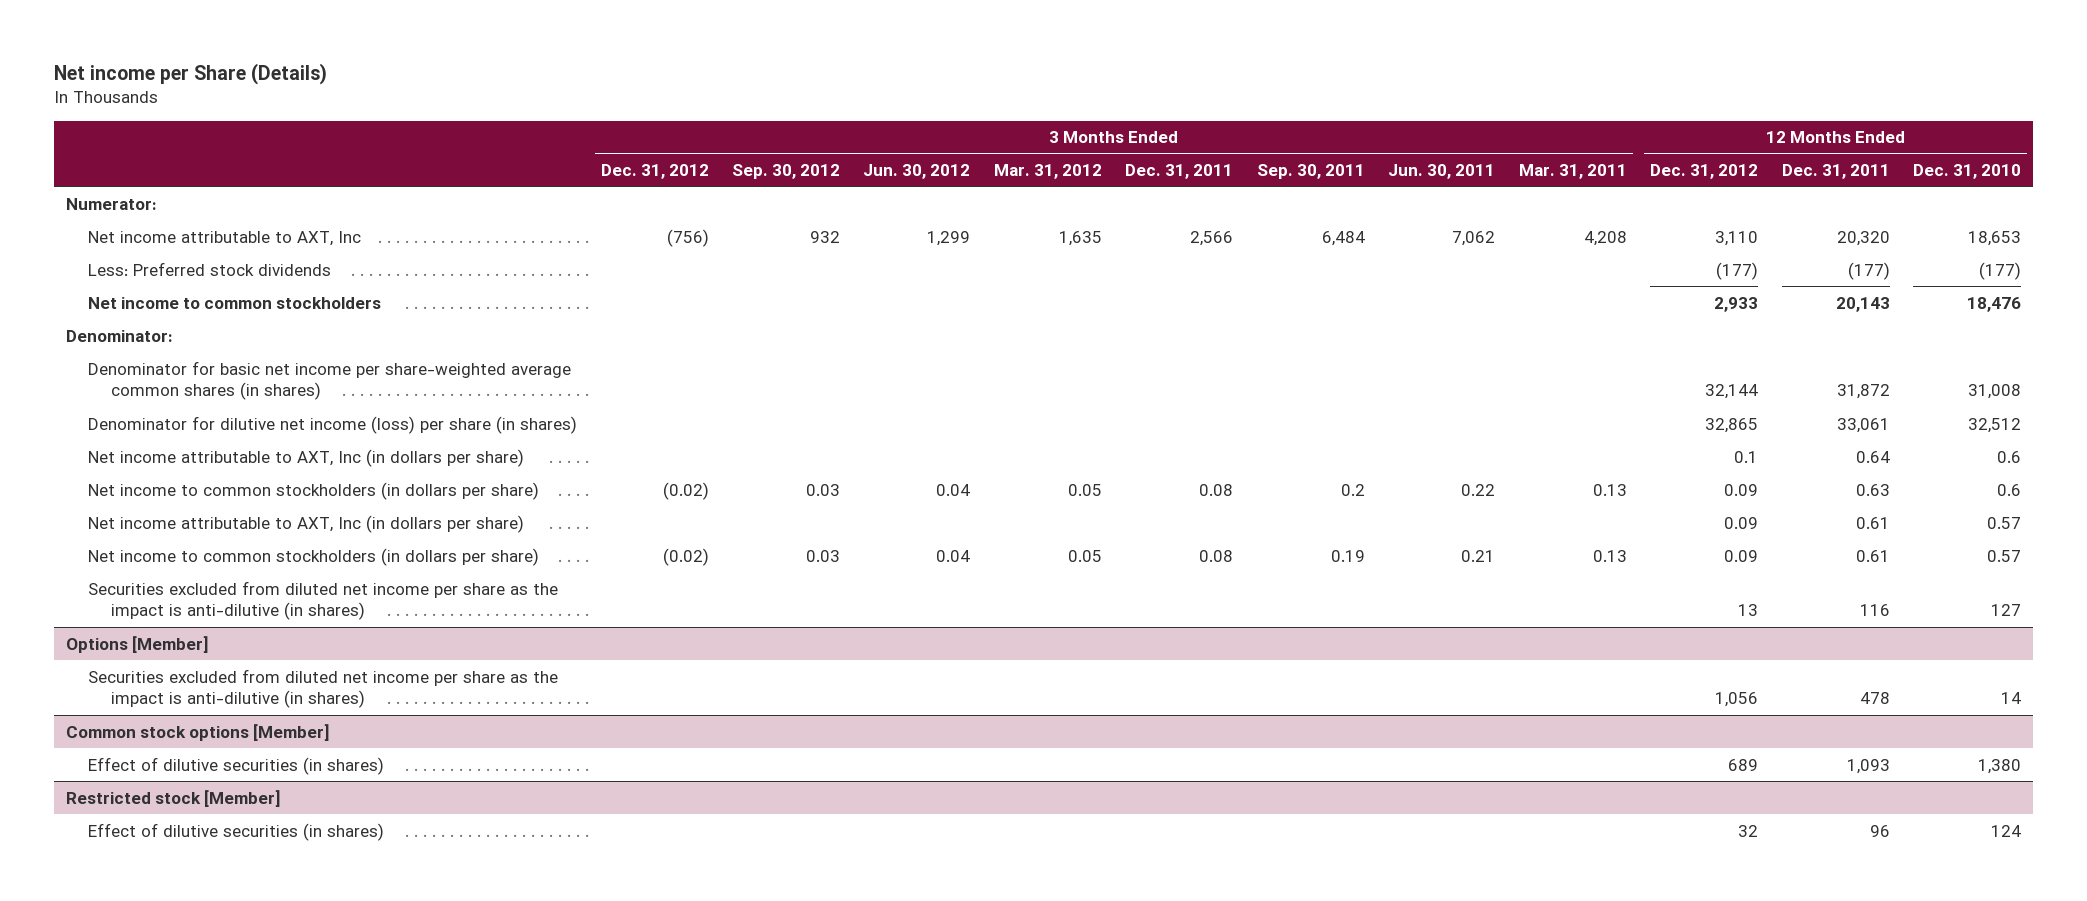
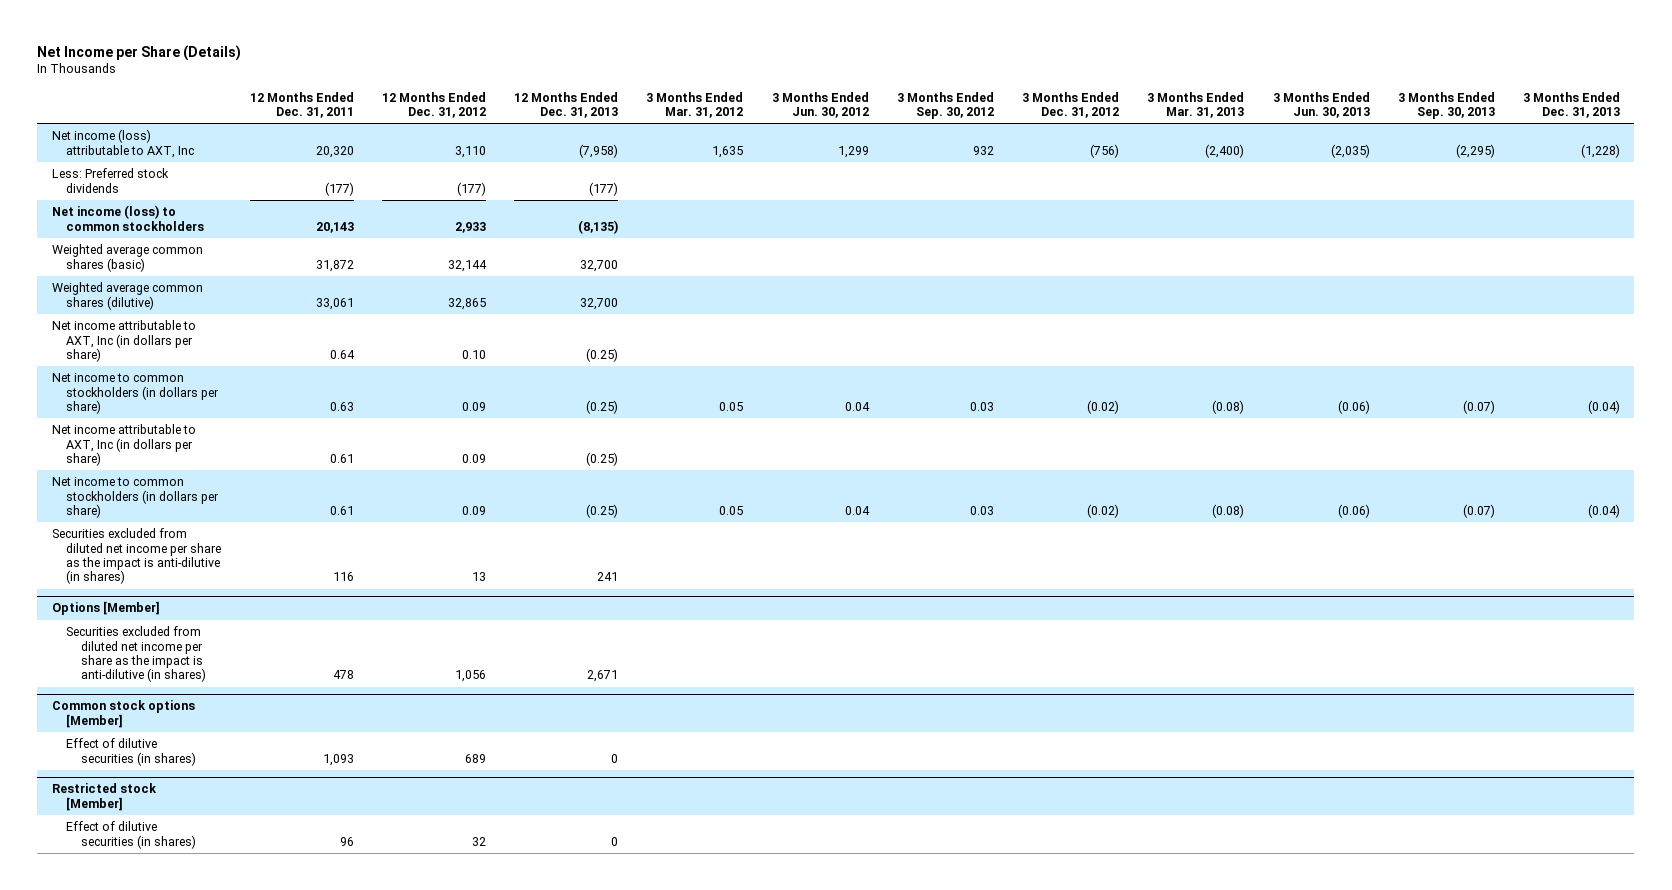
- Net income per Share (Details)
+ Net Income per Share (Details)
- | 3 Months Ended Dec. 31, 2012 | 3 Months Ended Sep. 30, 2012 | 3 Months Ended Jun. 30, 2012 | 3 Months Ended Mar. 31, 2012 | 3 Months Ended Dec. 31, 2011 | 3 Months Ended Sep. 30, 2011 | 3 Months Ended Jun. 30, 2011 | 3 Months Ended Mar. 31, 2011 | 12 Months Ended Dec. 31, 2012 | 12 Months Ended Dec. 31, 2011 | 12 Months Ended Dec. 31, 2010
+ | 12 Months Ended Dec. 31, 2011 | 12 Months Ended Dec. 31, 2012 | 12 Months Ended Dec. 31, 2013 | 3 Months Ended Mar. 31, 2012 | 3 Months Ended Jun. 30, 2012 | 3 Months Ended Sep. 30, 2012 | 3 Months Ended Dec. 31, 2012 | 3 Months Ended Mar. 31, 2013 | 3 Months Ended Jun. 30, 2013 | 3 Months Ended Sep. 30, 2013 | 3 Months Ended Dec. 31, 2013
- Numerator:
- Net income attributable to AXT, Inc | (756) | 932 | 1,299 | 1,635 | 2,566 | 6,484 | 7,062 | 4,208 | 3,110 | 20,320 | 18,653
+ Net income (loss) attributable to AXT, Inc | 20,320 | 3,110 | (7,958) | 1,635 | 1,299 | 932 | (756) | (2,400) | (2,035) | (2,295) | (1,228)
- Net income to common stockholders | | | | | | | | | 2,933 | 20,143 | 18,476
- Denominator:
- Denominator for basic net income per share-weighted average common shares (in shares) | | | | | | | | | 32,144 | 31,872 | 31,008
- Denominator for dilutive net income (loss) per share (in shares) | | | | | | | | | 32,865 | 33,061 | 32,512
- Net income attributable to AXT, Inc (in dollars per share) | | | | | | | | | 0.1 | 0.64 | 0.6
+ Net income (loss) to common stockholders | 20,143 | 2,933 | (8,135) | | | | | | | |
+ Weighted average common shares (basic) | 31,872 | 32,144 | 32,700 | | | | | | | |
+ Weighted average common shares (dilutive) | 33,061 | 32,865 | 32,700 | | | | | | | |
+ Net income attributable to AXT, Inc (in dollars per share) | 0.64 | 0.10 | (0.25) | | | | | | | |

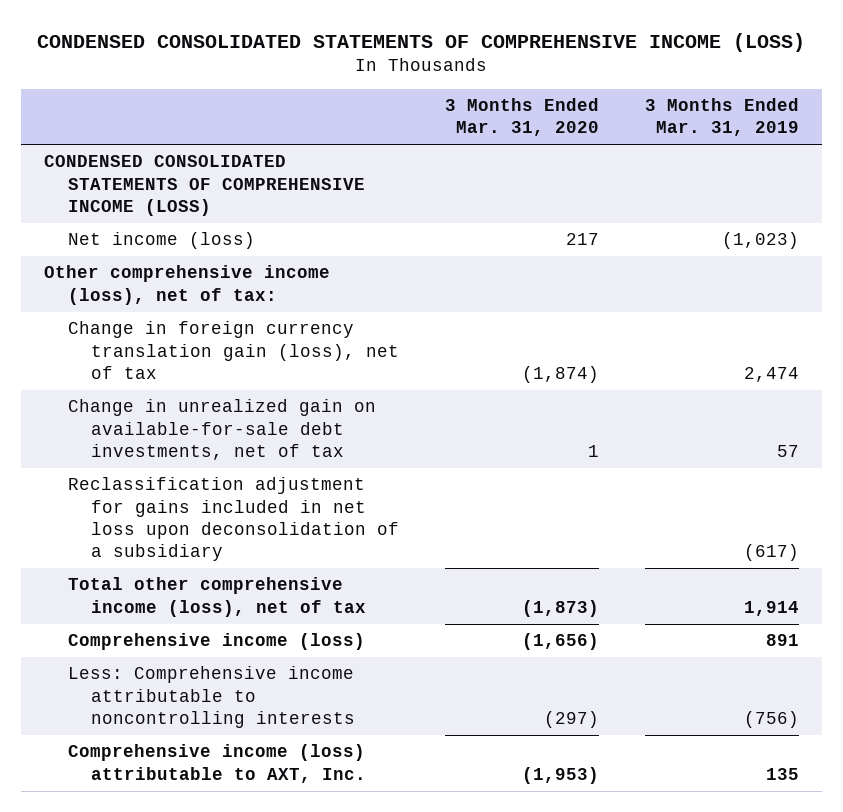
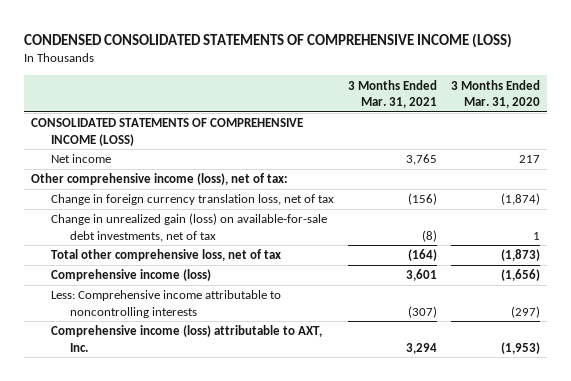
- | 3 Months Ended Mar. 31, 2020 | 3 Months Ended Mar. 31, 2019
+ | 3 Months Ended Mar. 31, 2021 | 3 Months Ended Mar. 31, 2020
- CONDENSED CONSOLIDATED STATEMENTS OF COMPREHENSIVE INCOME (LOSS)
- Net income (loss) | 217 | (1,023)
+ CONSOLIDATED STATEMENTS OF COMPREHENSIVE INCOME (LOSS)
+ Net income | 3,765 | 217
- Change in foreign currency translation gain (loss), net of tax | (1,874) | 2,474
- Change in unrealized gain on available-for-sale debt investments, net of tax | 1 | 57
- Reclassification adjustment for gains included in net loss upon deconsolidation of a subsidiary | | (617)
- Total other comprehensive income (loss), net of tax | (1,873) | 1,914
+ Change in foreign currency translation loss, net of tax | (156) | (1,874)
+ Change in unrealized gain (loss) on available-for-sale debt investments, net of tax | (8) | 1
+ Total other comprehensive loss, net of tax | (164) | (1,873)

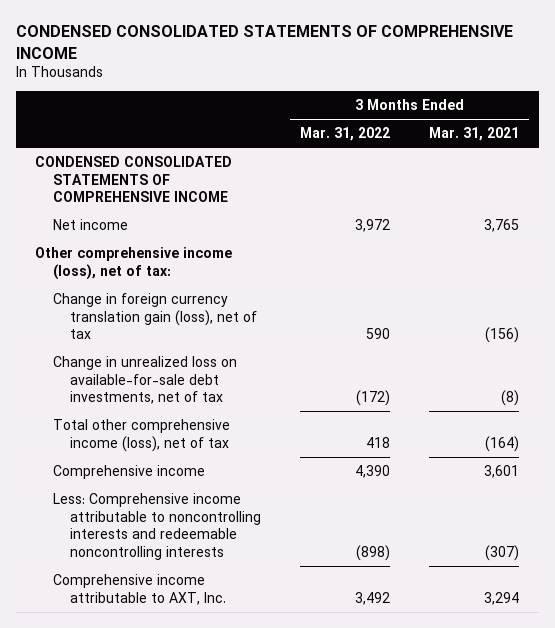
- CONDENSED CONSOLIDATED STATEMENTS OF COMPREHENSIVE INCOME (LOSS)
+ CONDENSED CONSOLIDATED STATEMENTS OF COMPREHENSIVE INCOME
- | 3 Months Ended Mar. 31, 2021 | 3 Months Ended Mar. 31, 2020
+ | 3 Months Ended Mar. 31, 2022 | 3 Months Ended Mar. 31, 2021
- CONSOLIDATED STATEMENTS OF COMPREHENSIVE INCOME (LOSS)
+ CONDENSED CONSOLIDATED STATEMENTS OF COMPREHENSIVE INCOME
- Change in foreign currency translation loss, net of tax | (156) | (1,874)
- Change in unrealized gain (loss) on available-for-sale debt investments, net of tax | (8) | 1
- Total other comprehensive loss, net of tax | (164) | (1,873)
- Comprehensive income (loss) | 3,601 | (1,656)
- Less: Comprehensive income attributable to noncontrolling interests | (307) | (297)
- Comprehensive income (loss) attributable to AXT, Inc. | 3,294 | (1,953)
+ Change in foreign currency translation gain (loss), net of tax | 590 | (156)
+ Change in unrealized loss on available-for-sale debt investments, net of tax | (172) | (8)
+ Total other comprehensive income (loss), net of tax | 418 | (164)
+ Comprehensive income | 4,390 | 3,601
+ Less: Comprehensive income attributable to noncontrolling interests and redeemable noncontrolling interests | (898) | (307)
+ Comprehensive income attributable to AXT, Inc. | 3,492 | 3,294

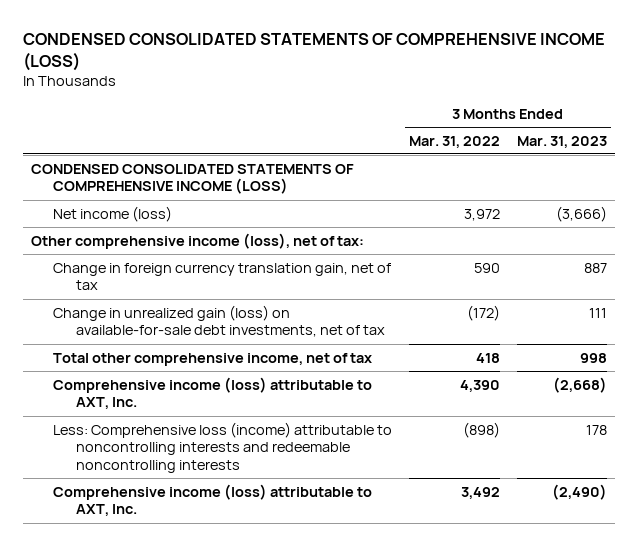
- CONDENSED CONSOLIDATED STATEMENTS OF COMPREHENSIVE INCOME
+ CONDENSED CONSOLIDATED STATEMENTS OF COMPREHENSIVE INCOME (LOSS)
- | 3 Months Ended Mar. 31, 2022 | 3 Months Ended Mar. 31, 2021
+ | 3 Months Ended Mar. 31, 2022 | 3 Months Ended Mar. 31, 2023
- CONDENSED CONSOLIDATED STATEMENTS OF COMPREHENSIVE INCOME
- Net income | 3,972 | 3,765
+ CONDENSED CONSOLIDATED STATEMENTS OF COMPREHENSIVE INCOME (LOSS)
+ Net income (loss) | 3,972 | (3,666)
- Change in foreign currency translation gain (loss), net of tax | 590 | (156)
- Change in unrealized loss on available-for-sale debt investments, net of tax | (172) | (8)
- Total other comprehensive income (loss), net of tax | 418 | (164)
- Comprehensive income | 4,390 | 3,601
- Less: Comprehensive income attributable to noncontrolling interests and redeemable noncontrolling interests | (898) | (307)
- Comprehensive income attributable to AXT, Inc. | 3,492 | 3,294
+ Change in foreign currency translation gain, net of tax | 590 | 887
+ Change in unrealized gain (loss) on available-for-sale debt investments, net of tax | (172) | 111
+ Total other comprehensive income, net of tax | 418 | 998
+ Comprehensive income (loss) attributable to AXT, Inc. | 4,390 | (2,668)
+ Less: Comprehensive loss (income) attributable to noncontrolling interests and redeemable noncontrolling interests | (898) | 178
+ Comprehensive income (loss) attributable to AXT, Inc. | 3,492 | (2,490)

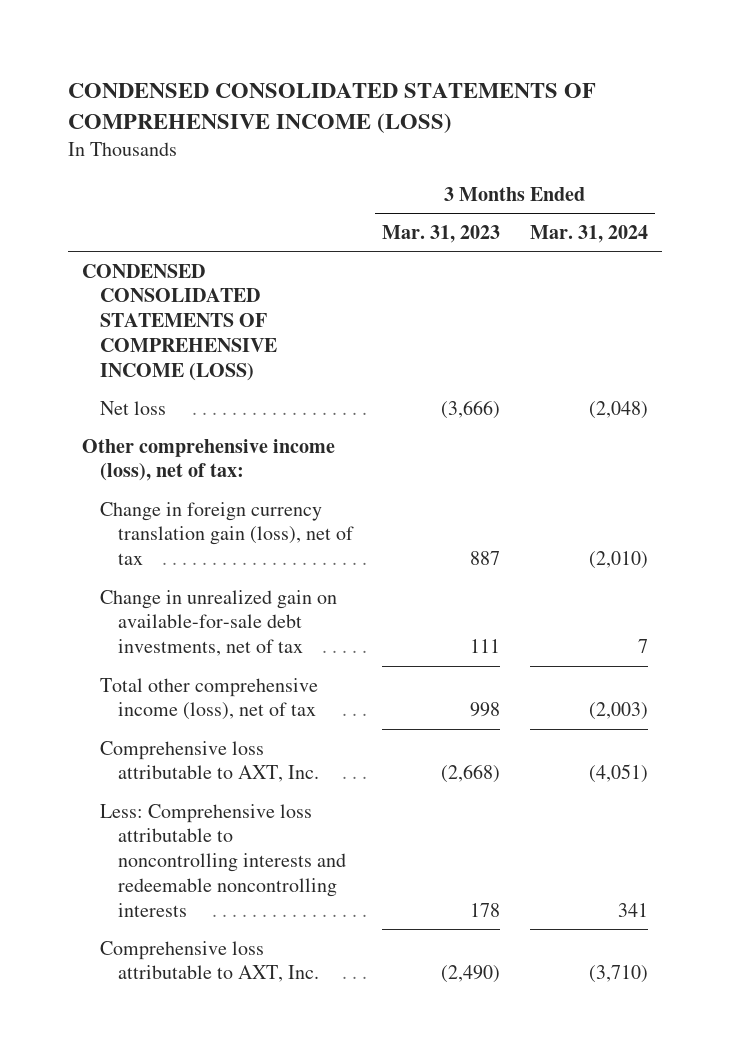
- | 3 Months Ended Mar. 31, 2022 | 3 Months Ended Mar. 31, 2023
+ | 3 Months Ended Mar. 31, 2023 | 3 Months Ended Mar. 31, 2024
- Net income (loss) | 3,972 | (3,666)
+ Net loss | (3,666) | (2,048)
- Change in foreign currency translation gain, net of tax | 590 | 887
- Change in unrealized gain (loss) on available-for-sale debt investments, net of tax | (172) | 111
- Total other comprehensive income, net of tax | 418 | 998
- Comprehensive income (loss) attributable to AXT, Inc. | 4,390 | (2,668)
- Less: Comprehensive loss (income) attributable to noncontrolling interests and redeemable noncontrolling interests | (898) | 178
- Comprehensive income (loss) attributable to AXT, Inc. | 3,492 | (2,490)
+ Change in foreign currency translation gain (loss), net of tax | 887 | (2,010)
+ Change in unrealized gain on available-for-sale debt investments, net of tax | 111 | 7
+ Total other comprehensive income (loss), net of tax | 998 | (2,003)
+ Comprehensive loss attributable to AXT, Inc. | (2,668) | (4,051)
+ Less: Comprehensive loss attributable to noncontrolling interests and redeemable noncontrolling interests | 178 | 341
+ Comprehensive loss attributable to AXT, Inc. | (2,490) | (3,710)

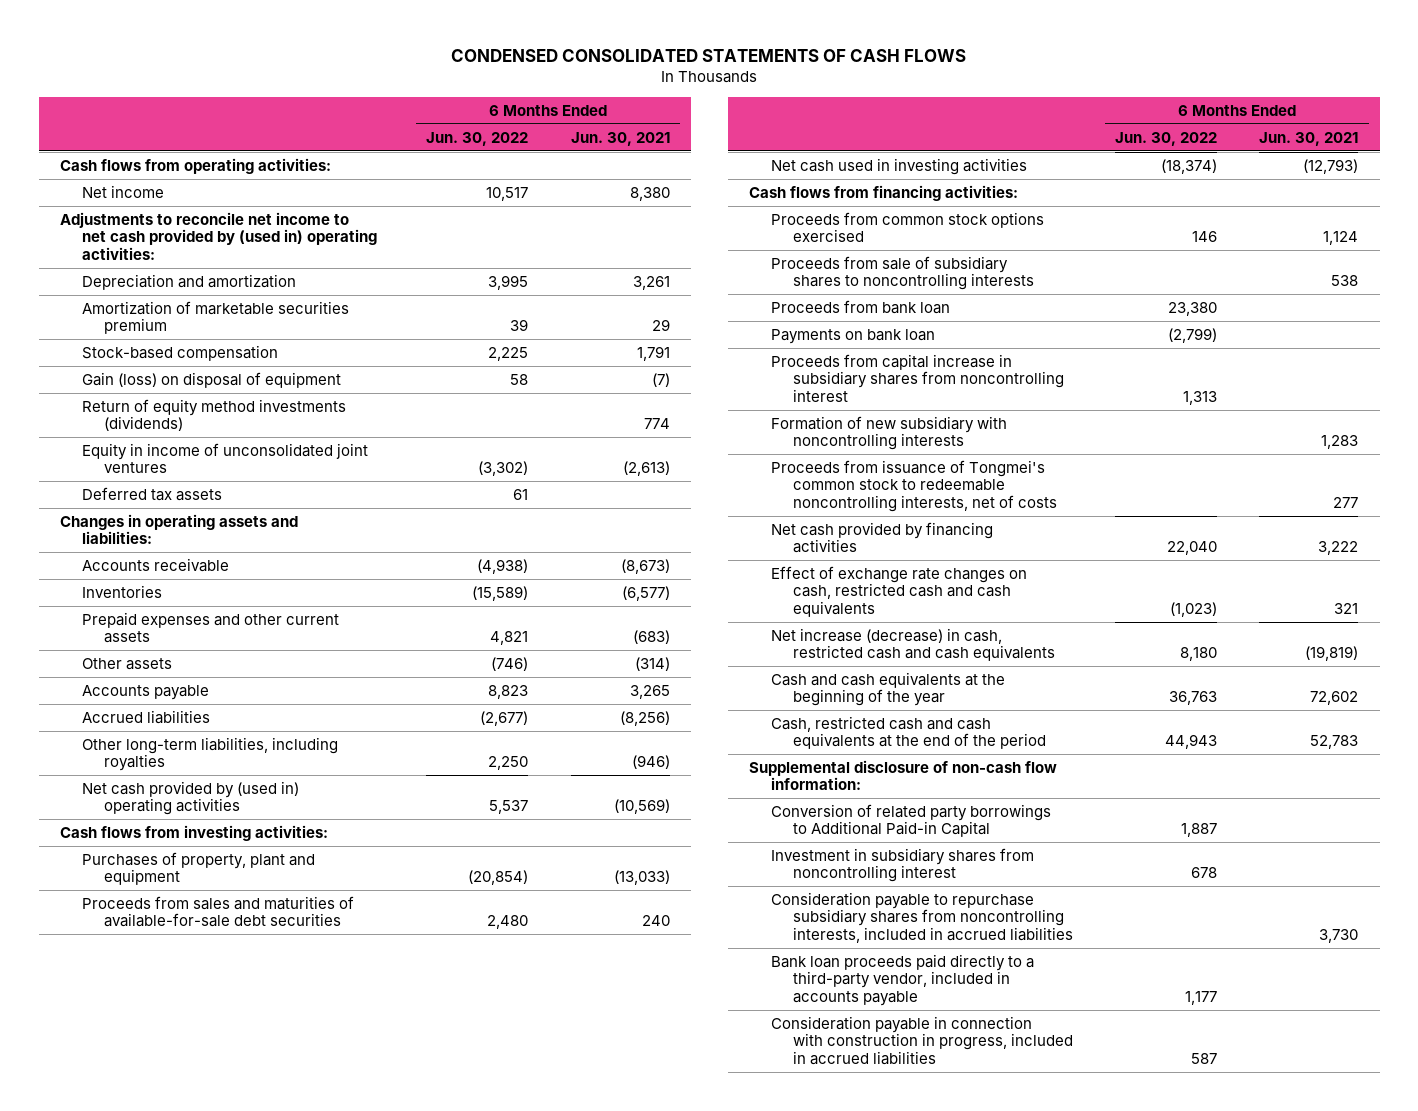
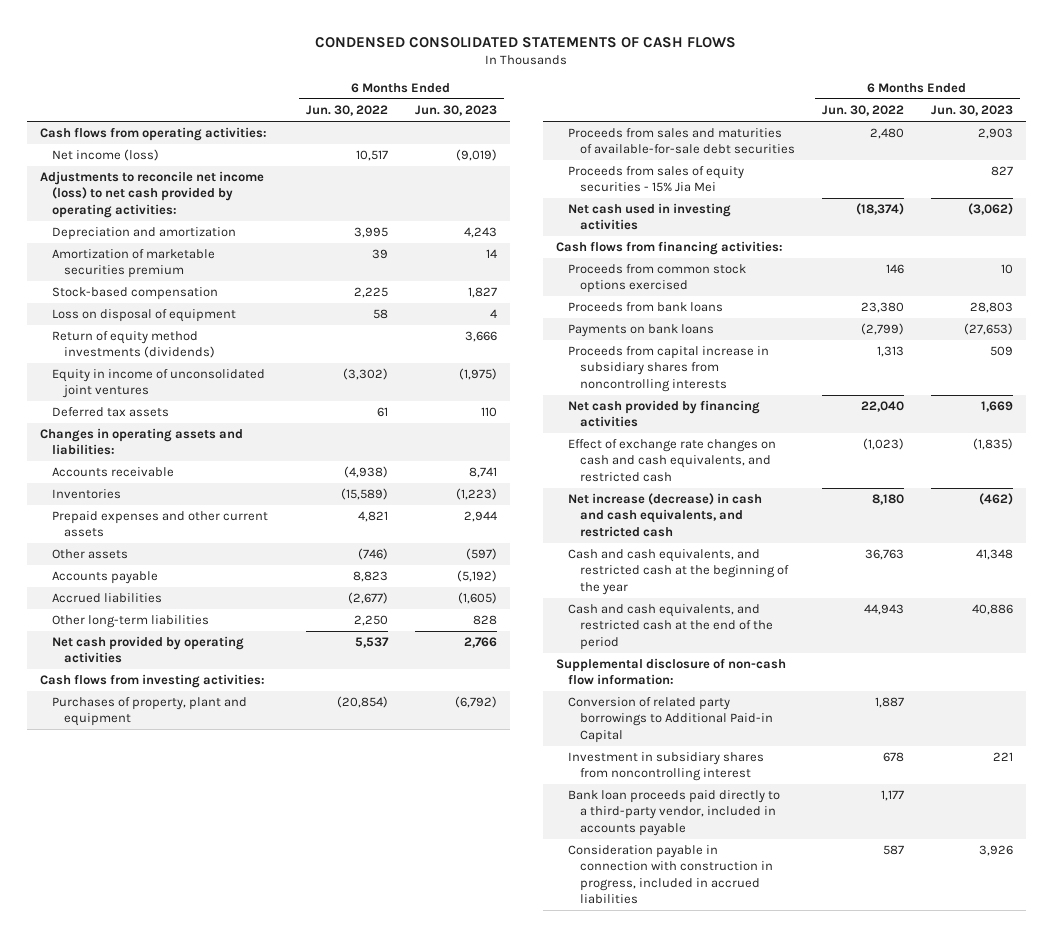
- | 6 Months Ended Jun. 30, 2022 | 6 Months Ended Jun. 30, 2021
+ | 6 Months Ended Jun. 30, 2022 | 6 Months Ended Jun. 30, 2023
- Net income | 10,517 | 8,380
- Adjustments to reconcile net income to net cash provided by (used in) operating activities:
+ Net income (loss) | 10,517 | (9,019)
+ Adjustments to reconcile net income (loss) to net cash provided by operating activities:
- Gain (loss) on disposal of equipment | 58 | (7)
+ Loss on disposal of equipment | 58 | 4
- Other long-term liabilities, including royalties | 2,250 | (946)
- Net cash provided by (used in) operating activities | 5,537 | (10,569)
+ Other long-term liabilities | 2,250 | 828
+ Net cash provided by operating activities | 5,537 | 2,766
+ Proceeds from sales of equity securities - 15% Jia Mei | | 827
- Proceeds from sale of subsidiary shares to noncontrolling interests | | 538
- Proceeds from bank loan | 23,380 |
- Payments on bank loan | (2,799) |
- Proceeds from capital increase in subsidiary shares from noncontrolling interest | 1,313 |
- Formation of new subsidiary with noncontrolling interests | | 1,283
- Proceeds from issuance of Tongmei's common stock to redeemable noncontrolling interests, net of costs | | 277
+ Proceeds from bank loans | 23,380 | 28,803
+ Payments on bank loans | (2,799) | (27,653)
+ Proceeds from capital increase in subsidiary shares from noncontrolling interests | 1,313 | 509
- Effect of exchange rate changes on cash, restricted cash and cash equivalents | (1,023) | 321
- Net increase (decrease) in cash, restricted cash and cash equivalents | 8,180 | (19,819)
- Cash and cash equivalents at the beginning of the year | 36,763 | 72,602
- Cash, restricted cash and cash equivalents at the end of the period | 44,943 | 52,783
+ Effect of exchange rate changes on cash and cash equivalents, and restricted cash | (1,023) | (1,835)
+ Net increase (decrease) in cash and cash equivalents, and restricted cash | 8,180 | (462)
+ Cash and cash equivalents, and restricted cash at the beginning of the year | 36,763 | 41,348
+ Cash and cash equivalents, and restricted cash at the end of the period | 44,943 | 40,886
- Consideration payable to repurchase subsidiary shares from noncontrolling interests, included in accrued liabilities | | 3,730

